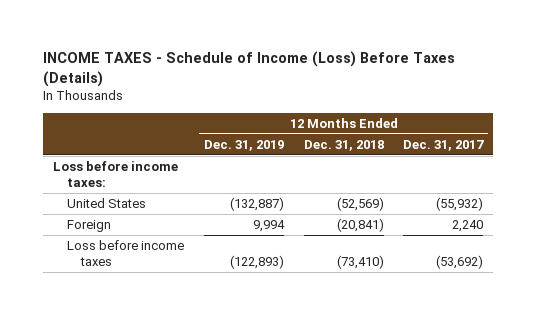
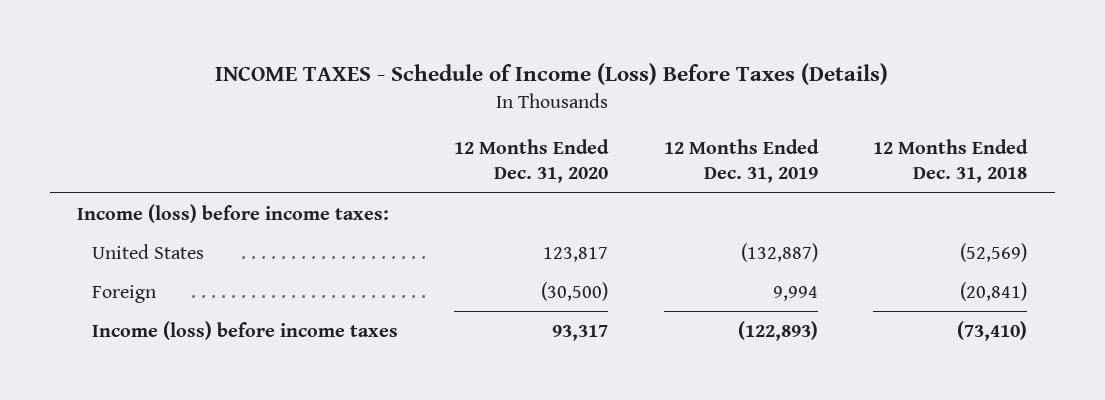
- | 12 Months Ended Dec. 31, 2019 | 12 Months Ended Dec. 31, 2018 | 12 Months Ended Dec. 31, 2017
+ | 12 Months Ended Dec. 31, 2020 | 12 Months Ended Dec. 31, 2019 | 12 Months Ended Dec. 31, 2018
- Loss before income taxes:
+ Income (loss) before income taxes:
- Loss before income taxes | (122,893) | (73,410) | (53,692)
+ Income (loss) before income taxes | 93,317 | (122,893) | (73,410)

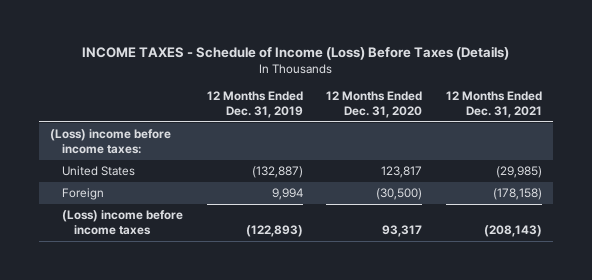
- | 12 Months Ended Dec. 31, 2020 | 12 Months Ended Dec. 31, 2019 | 12 Months Ended Dec. 31, 2018
+ | 12 Months Ended Dec. 31, 2019 | 12 Months Ended Dec. 31, 2020 | 12 Months Ended Dec. 31, 2021
- Income (loss) before income taxes:
+ (Loss) income before income taxes:
- Income (loss) before income taxes | 93,317 | (122,893) | (73,410)
+ (Loss) income before income taxes | (122,893) | 93,317 | (208,143)

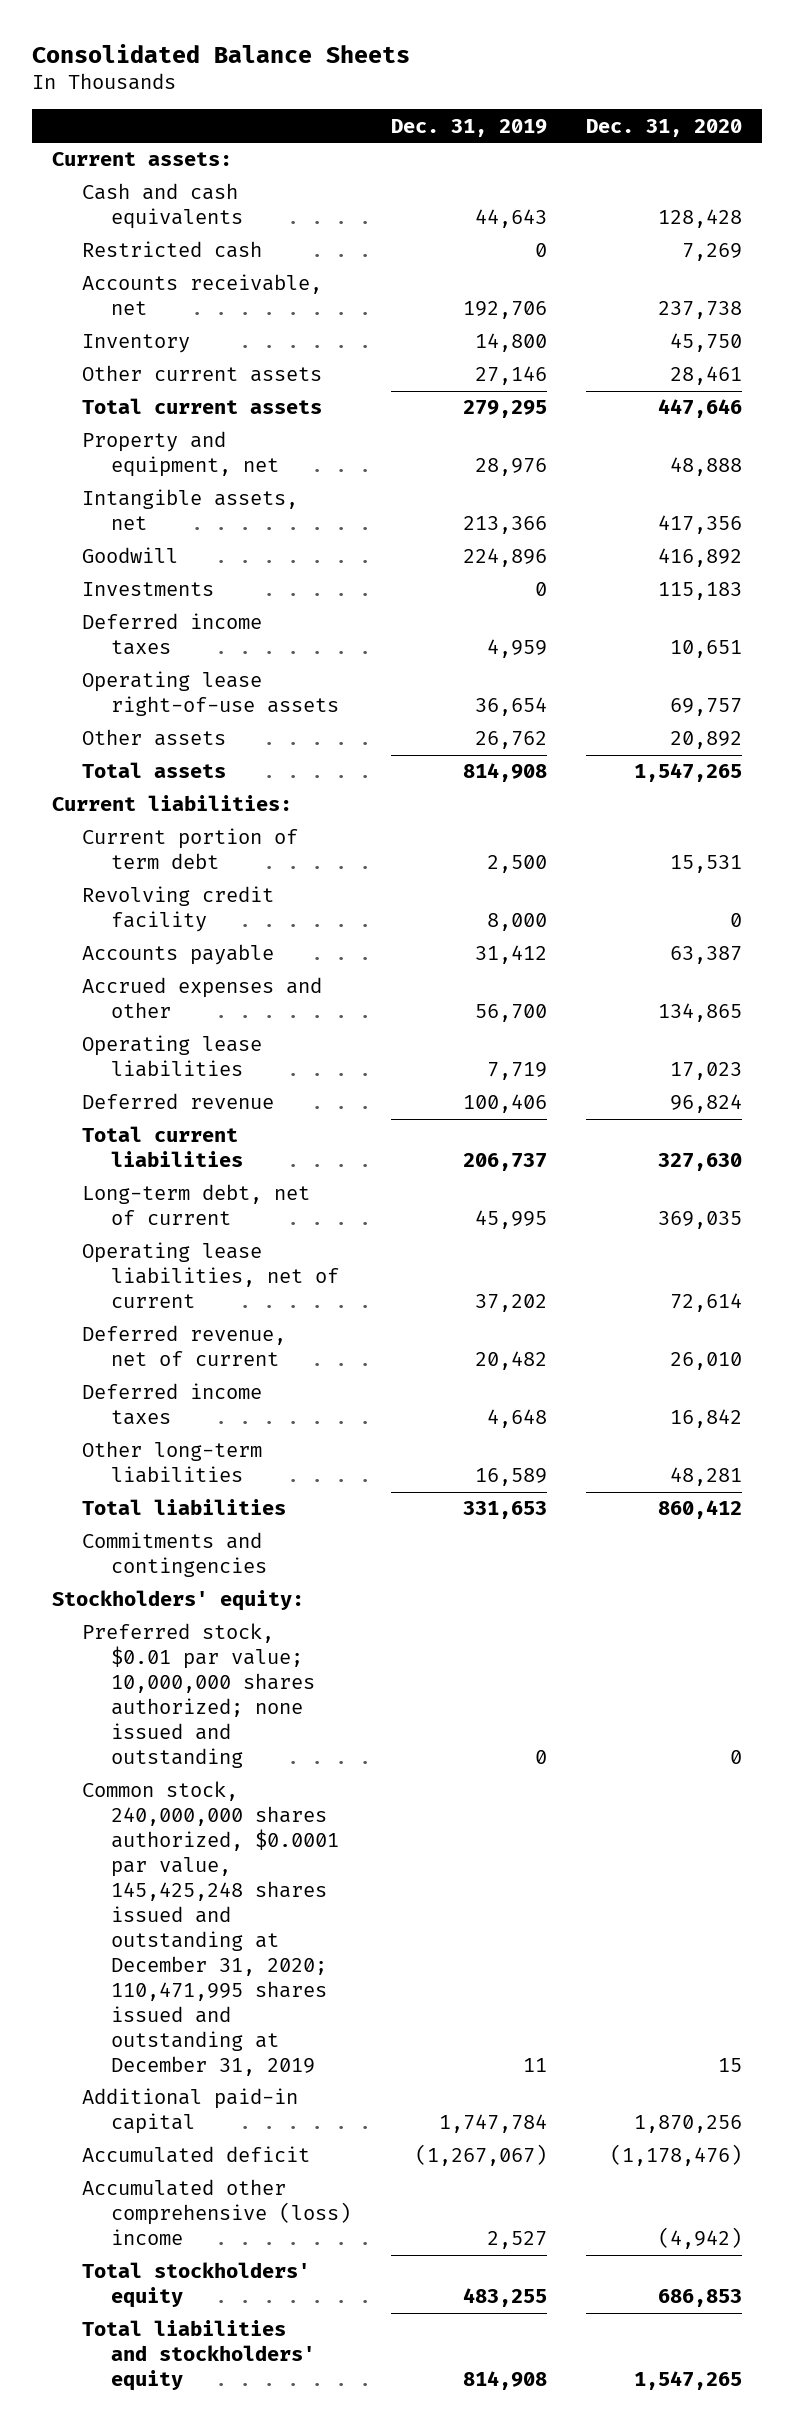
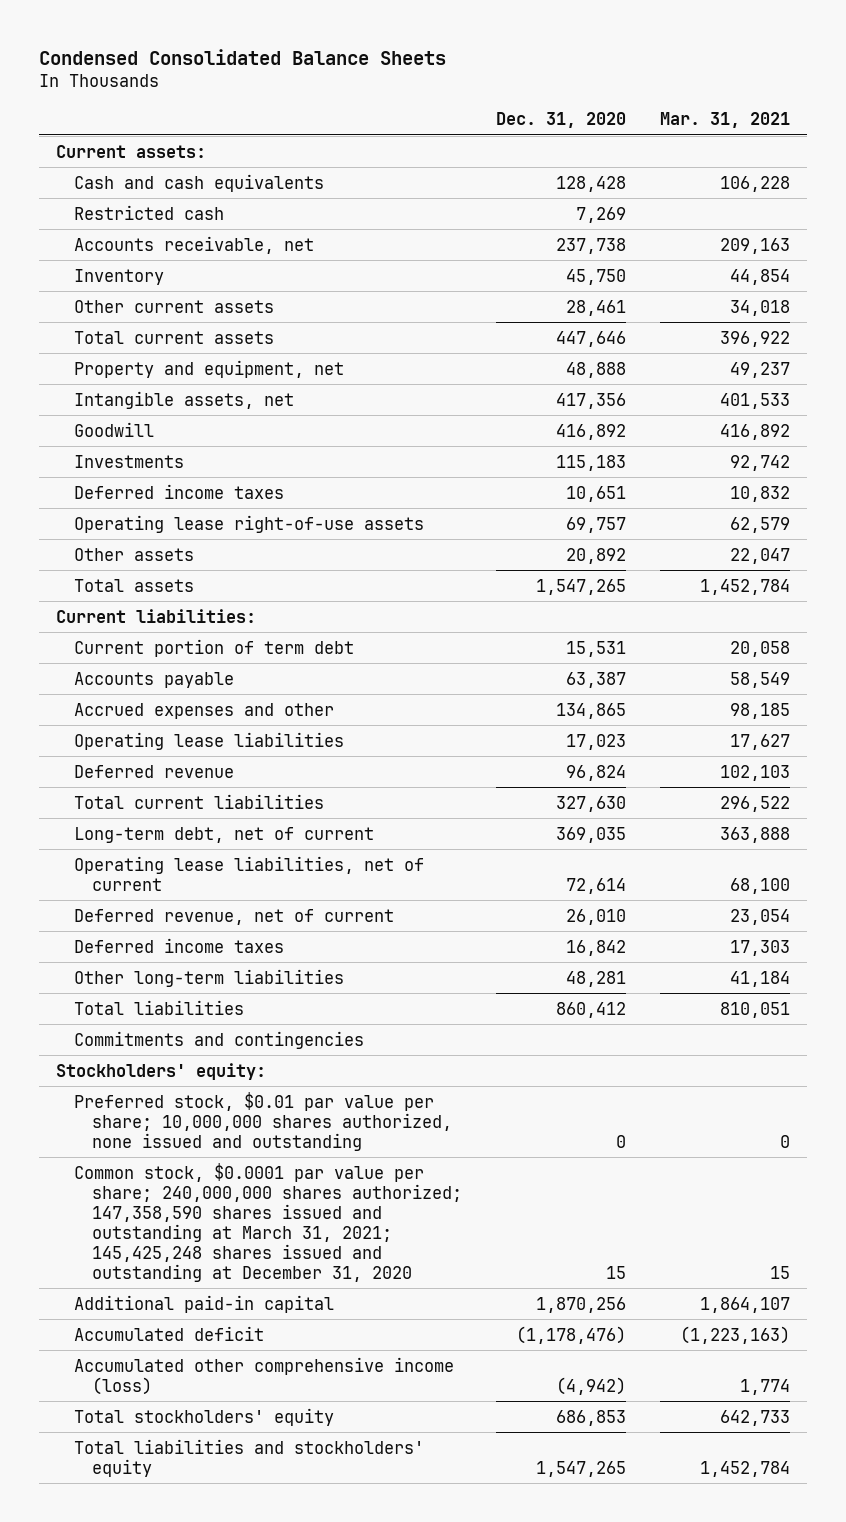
- Consolidated Balance Sheets
+ Condensed Consolidated Balance Sheets
- | Dec. 31, 2019 | Dec. 31, 2020
+ | Dec. 31, 2020 | Mar. 31, 2021
- Revolving credit facility | 8,000 | 0
- Preferred stock, $0.01 par value; 10,000,000 shares authorized; none issued and outstanding | 0 | 0
- Common stock, 240,000,000 shares authorized, $0.0001 par value, 145,425,248 shares issued and outstanding at December 31, 2020; 110,471,995 shares issued and outstanding at December 31, 2019 | 11 | 15
+ Preferred stock, $0.01 par value per share; 10,000,000 shares authorized, none issued and outstanding | 0 | 0
+ Common stock, $0.0001 par value per share; 240,000,000 shares authorized; 147,358,590 shares issued and outstanding at March 31, 2021; 145,425,248 shares issued and outstanding at December 31, 2020 | 15 | 15
- Accumulated other comprehensive (loss) income | 2,527 | (4,942)
+ Accumulated other comprehensive income (loss) | (4,942) | 1,774

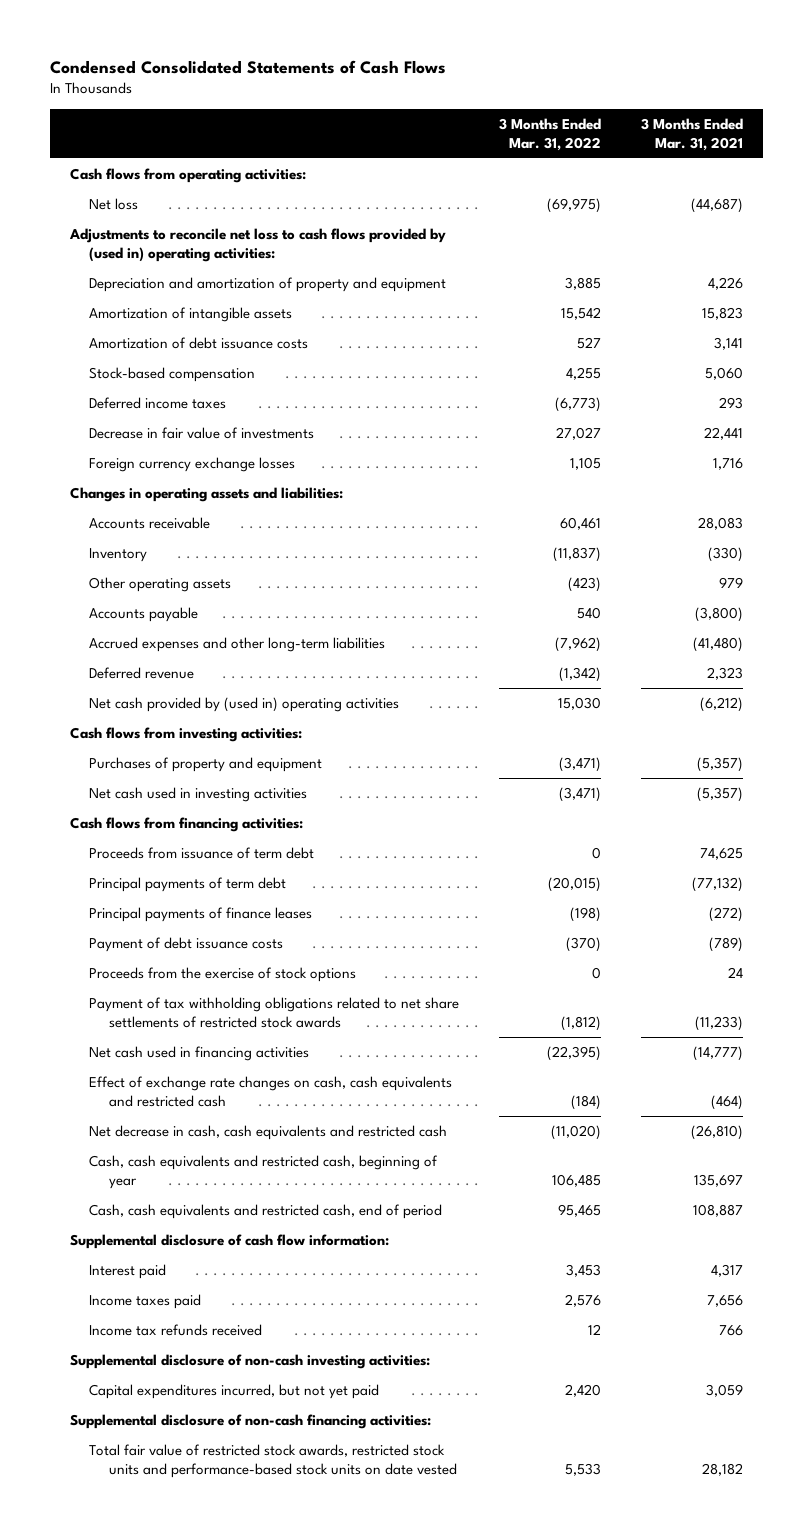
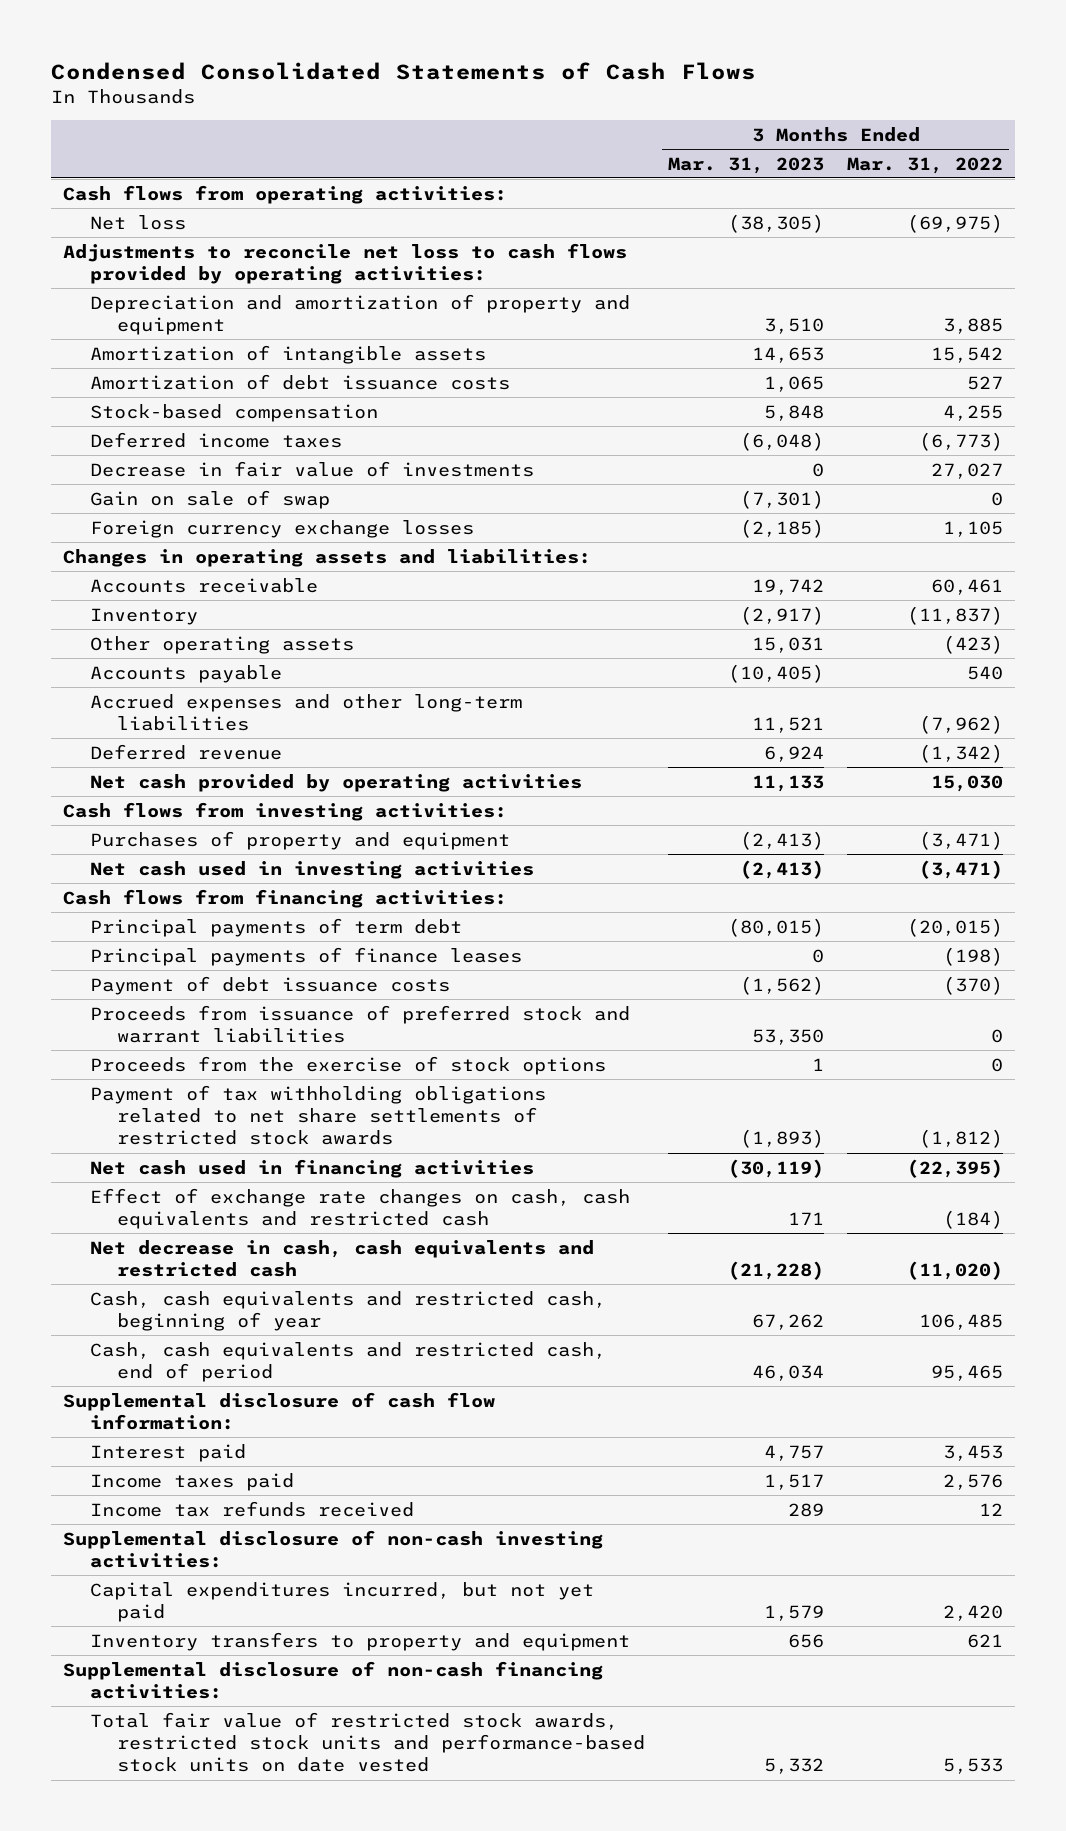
- | 3 Months Ended Mar. 31, 2022 | 3 Months Ended Mar. 31, 2021
+ | 3 Months Ended Mar. 31, 2023 | 3 Months Ended Mar. 31, 2022
- Adjustments to reconcile net loss to cash flows provided by (used in) operating activities:
+ Adjustments to reconcile net loss to cash flows provided by operating activities:
+ Gain on sale of swap | (7,301) | 0
- Net cash provided by (used in) operating activities | 15,030 | (6,212)
+ Net cash provided by operating activities | 11,133 | 15,030
- Proceeds from issuance of term debt | 0 | 74,625
+ Proceeds from issuance of preferred stock and warrant liabilities | 53,350 | 0
+ Inventory transfers to property and equipment | 656 | 621

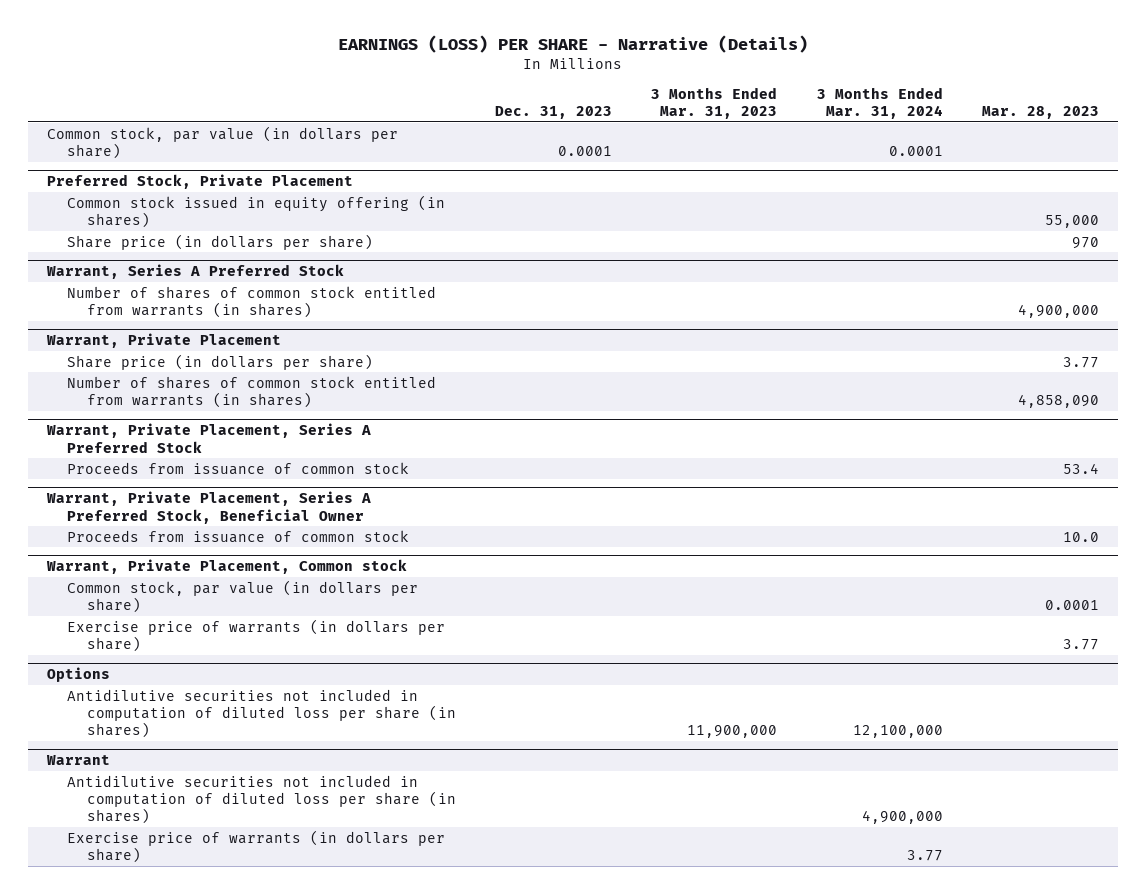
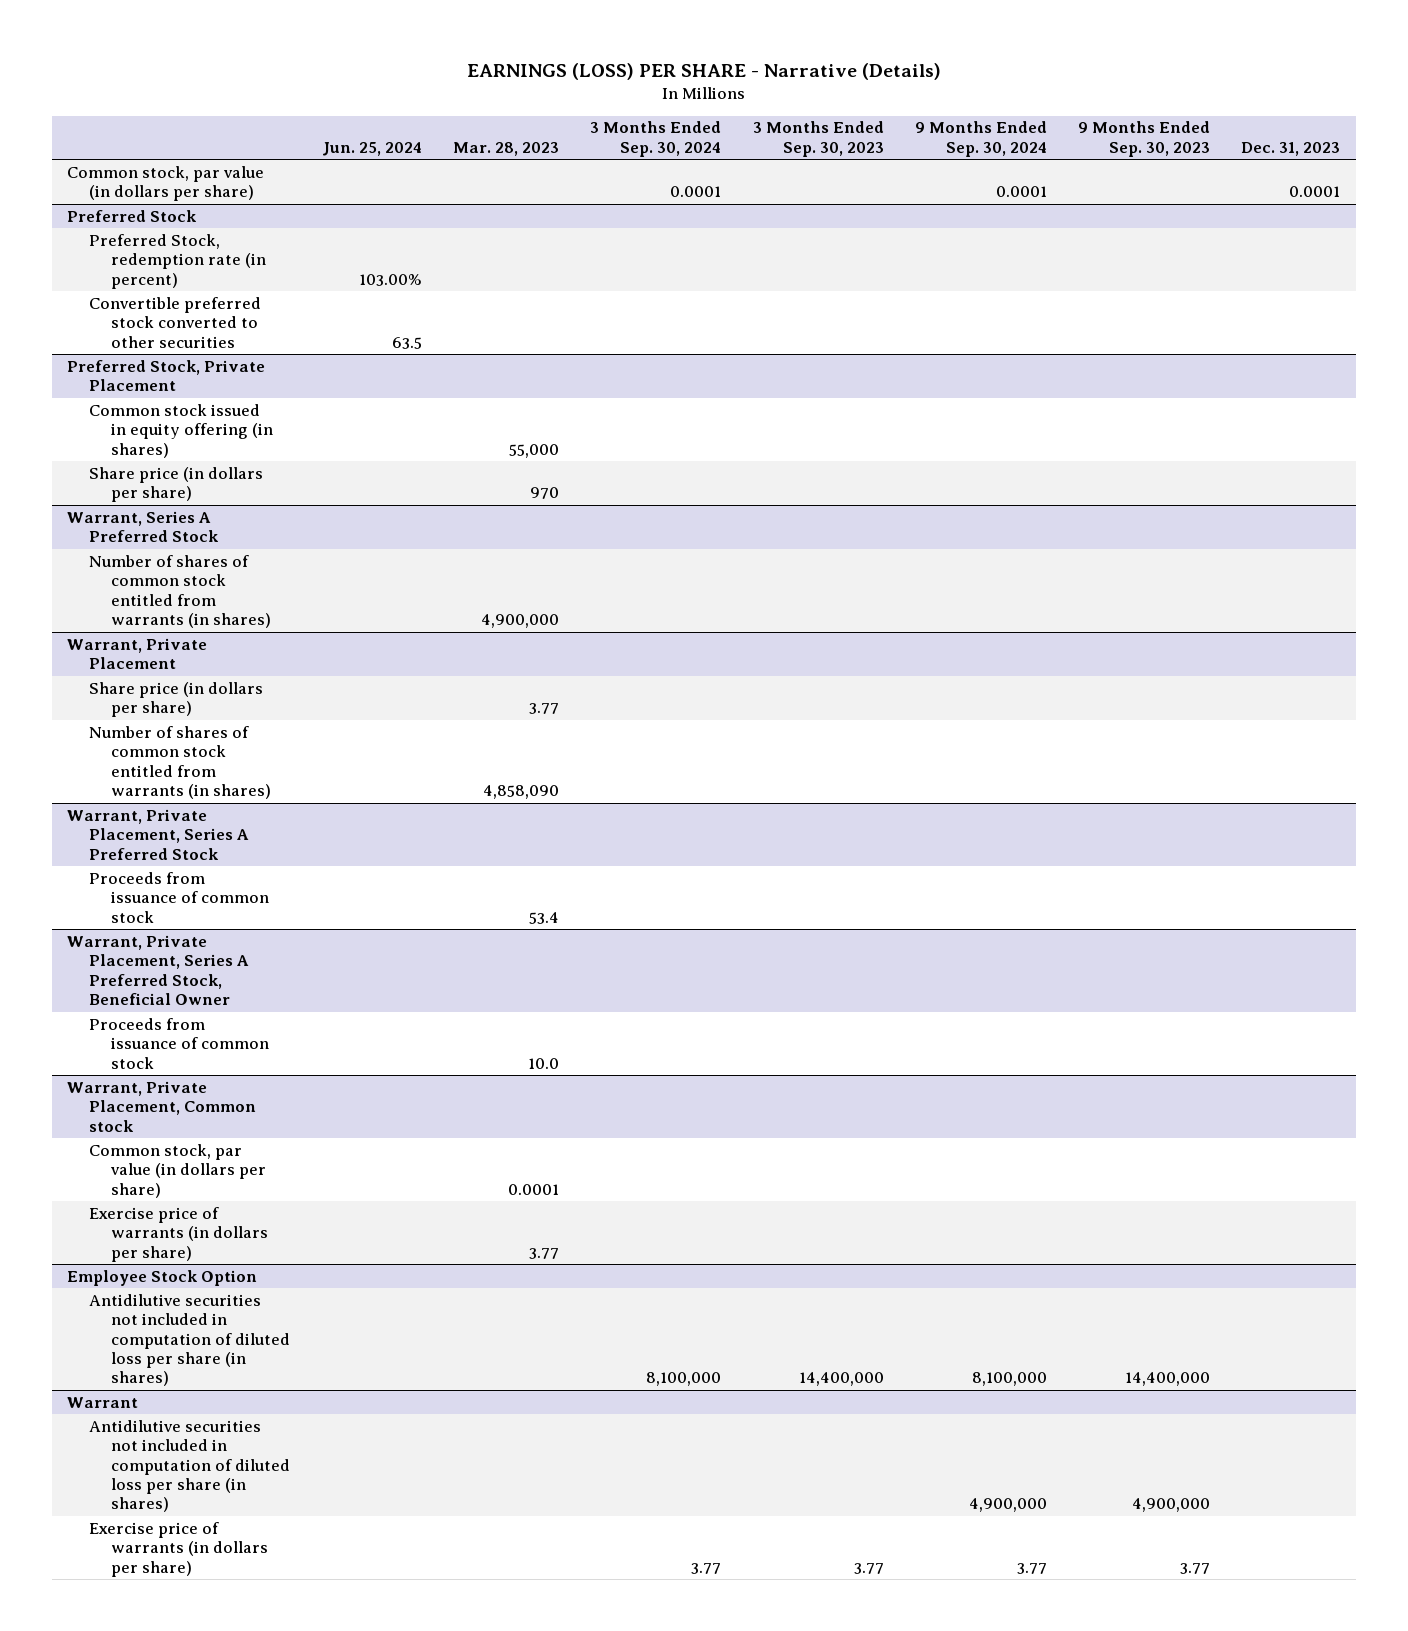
- | Dec. 31, 2023 | 3 Months Ended Mar. 31, 2023 | 3 Months Ended Mar. 31, 2024 | Mar. 28, 2023
+ | Jun. 25, 2024 | Mar. 28, 2023 | 3 Months Ended Sep. 30, 2024 | 3 Months Ended Sep. 30, 2023 | 9 Months Ended Sep. 30, 2024 | 9 Months Ended Sep. 30, 2023 | Dec. 31, 2023
+ Preferred Stock
+ Preferred Stock, redemption rate (in percent) | 103.00% | | | | | |
+ Convertible preferred stock converted to other securities | 63.5 | | | | | |
- Options
+ Employee Stock Option

